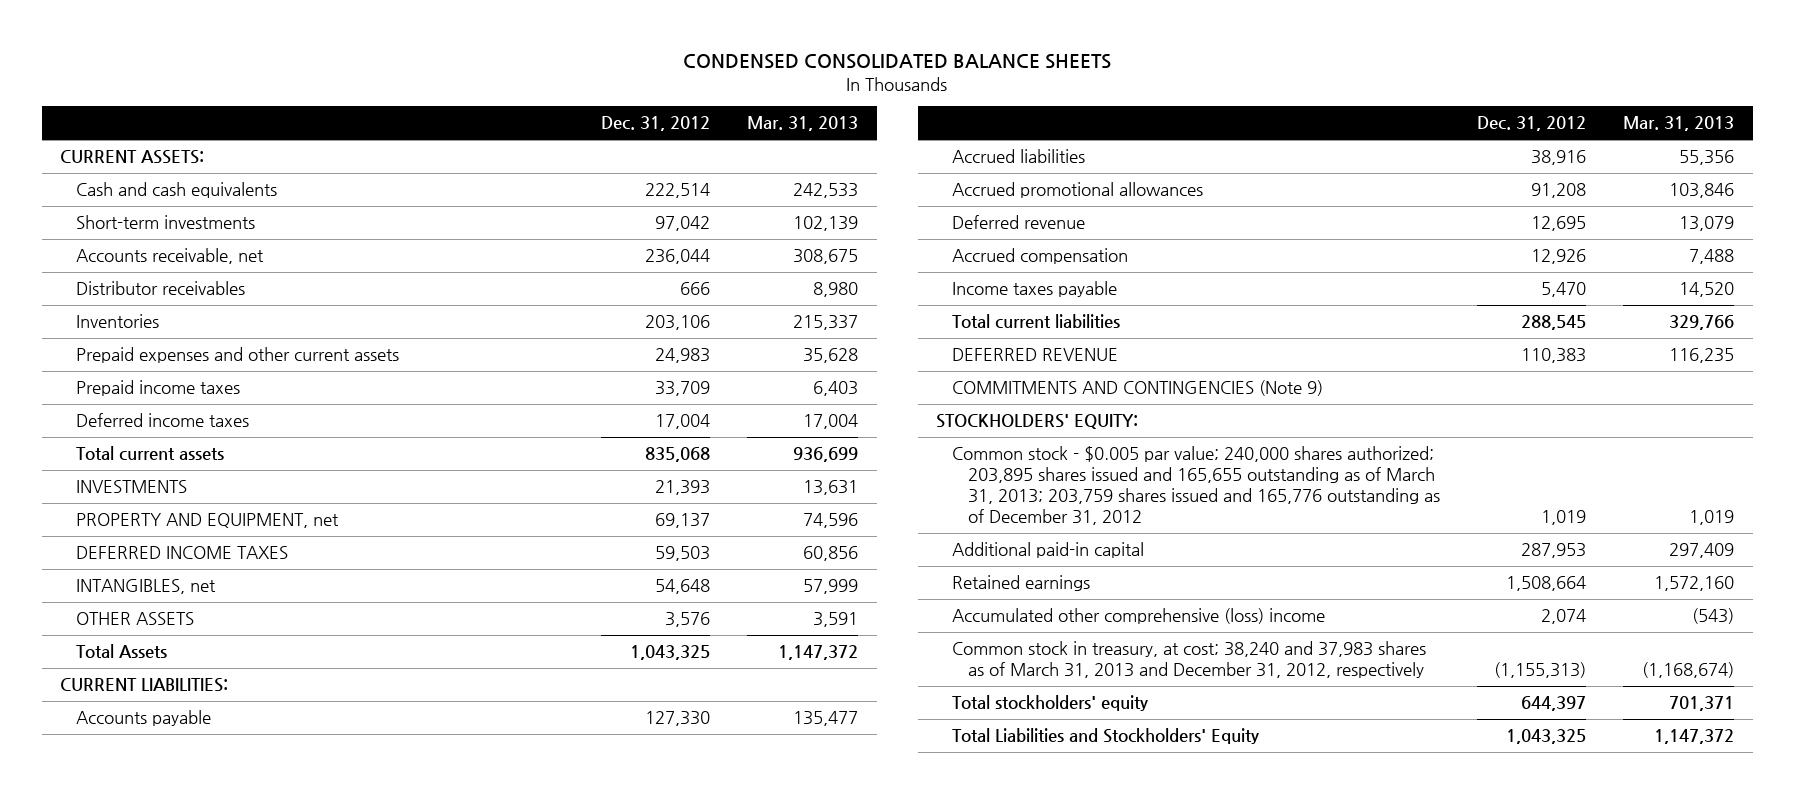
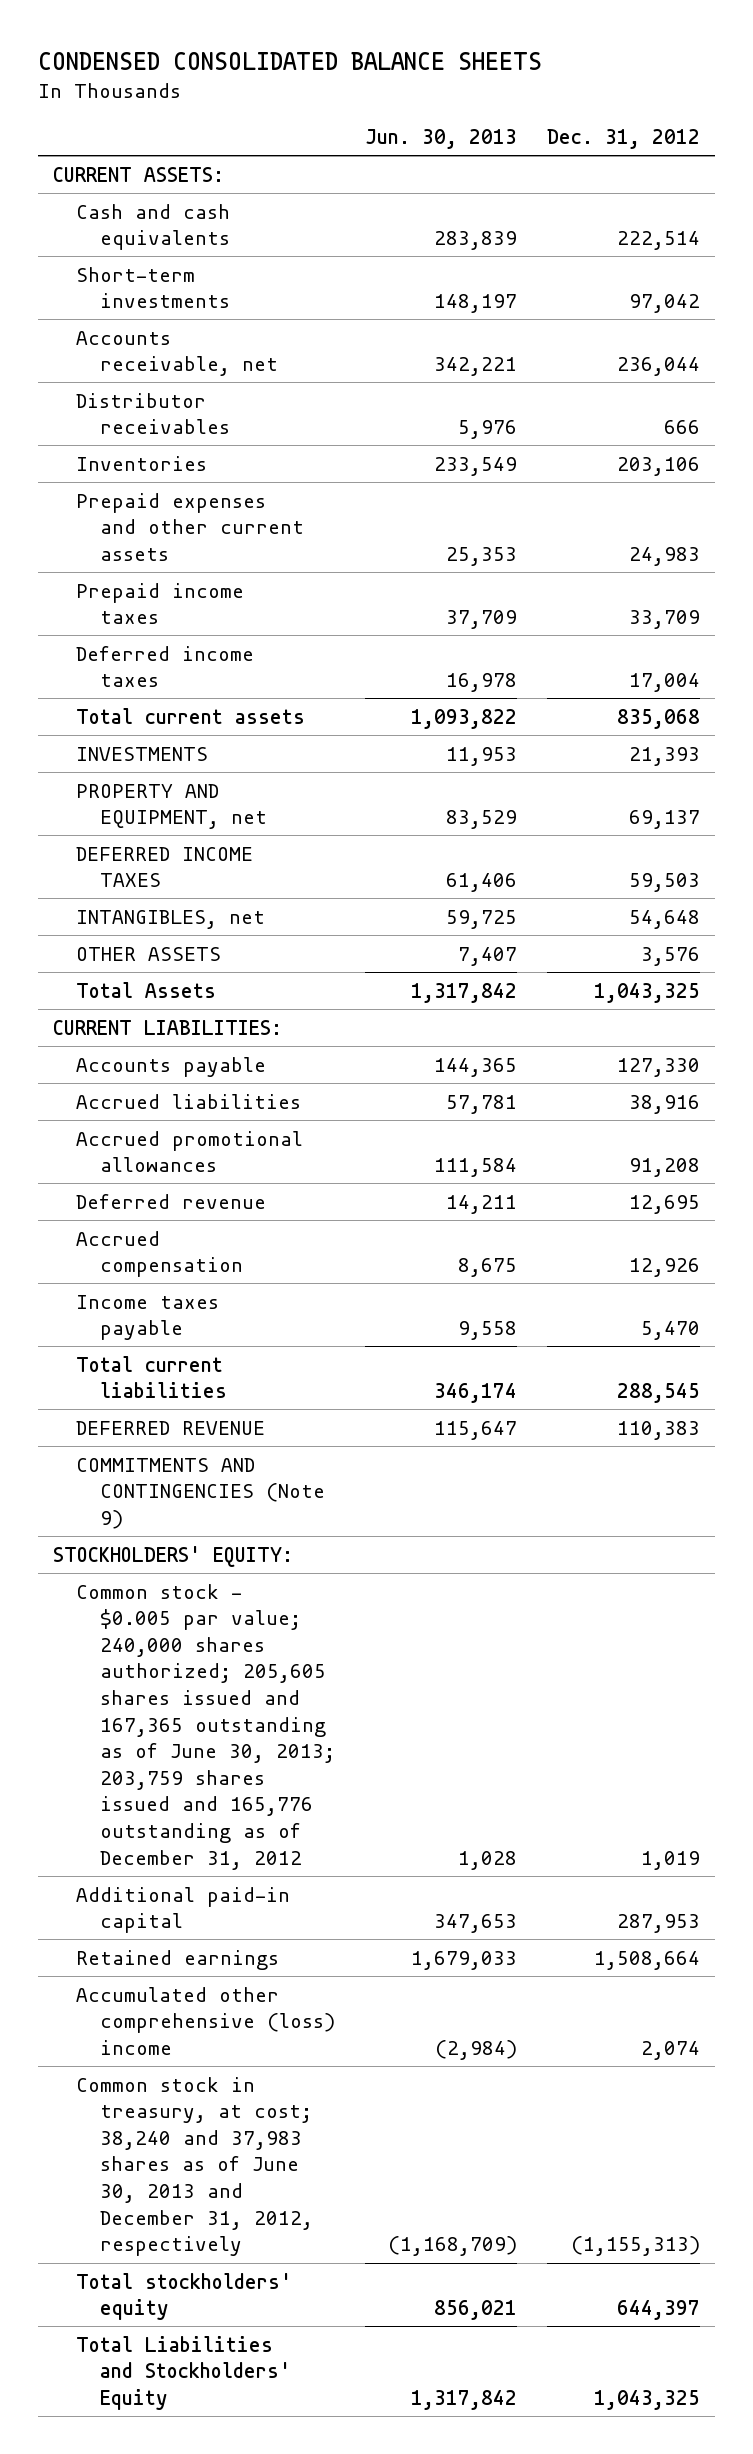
- | Dec. 31, 2012 | Mar. 31, 2013
+ | Jun. 30, 2013 | Dec. 31, 2012
- Common stock - $0.005 par value; 240,000 shares authorized; 203,895 shares issued and 165,655 outstanding as of March 31, 2013; 203,759 shares issued and 165,776 outstanding as of December 31, 2012 | 1,019 | 1,019
+ Common stock - $0.005 par value; 240,000 shares authorized; 205,605 shares issued and 167,365 outstanding as of June 30, 2013; 203,759 shares issued and 165,776 outstanding as of December 31, 2012 | 1,028 | 1,019
- Common stock in treasury, at cost; 38,240 and 37,983 shares as of March 31, 2013 and December 31, 2012, respectively | (1,155,313) | (1,168,674)
+ Common stock in treasury, at cost; 38,240 and 37,983 shares as of June 30, 2013 and December 31, 2012, respectively | (1,168,709) | (1,155,313)

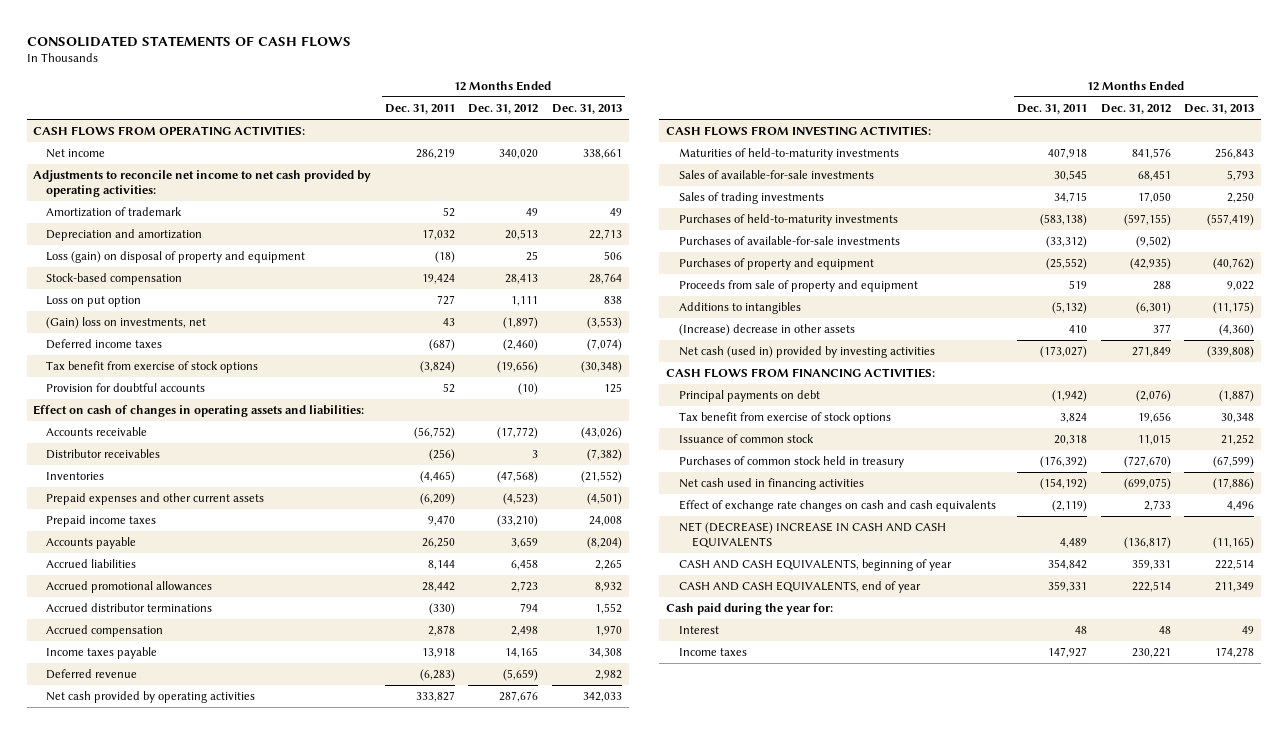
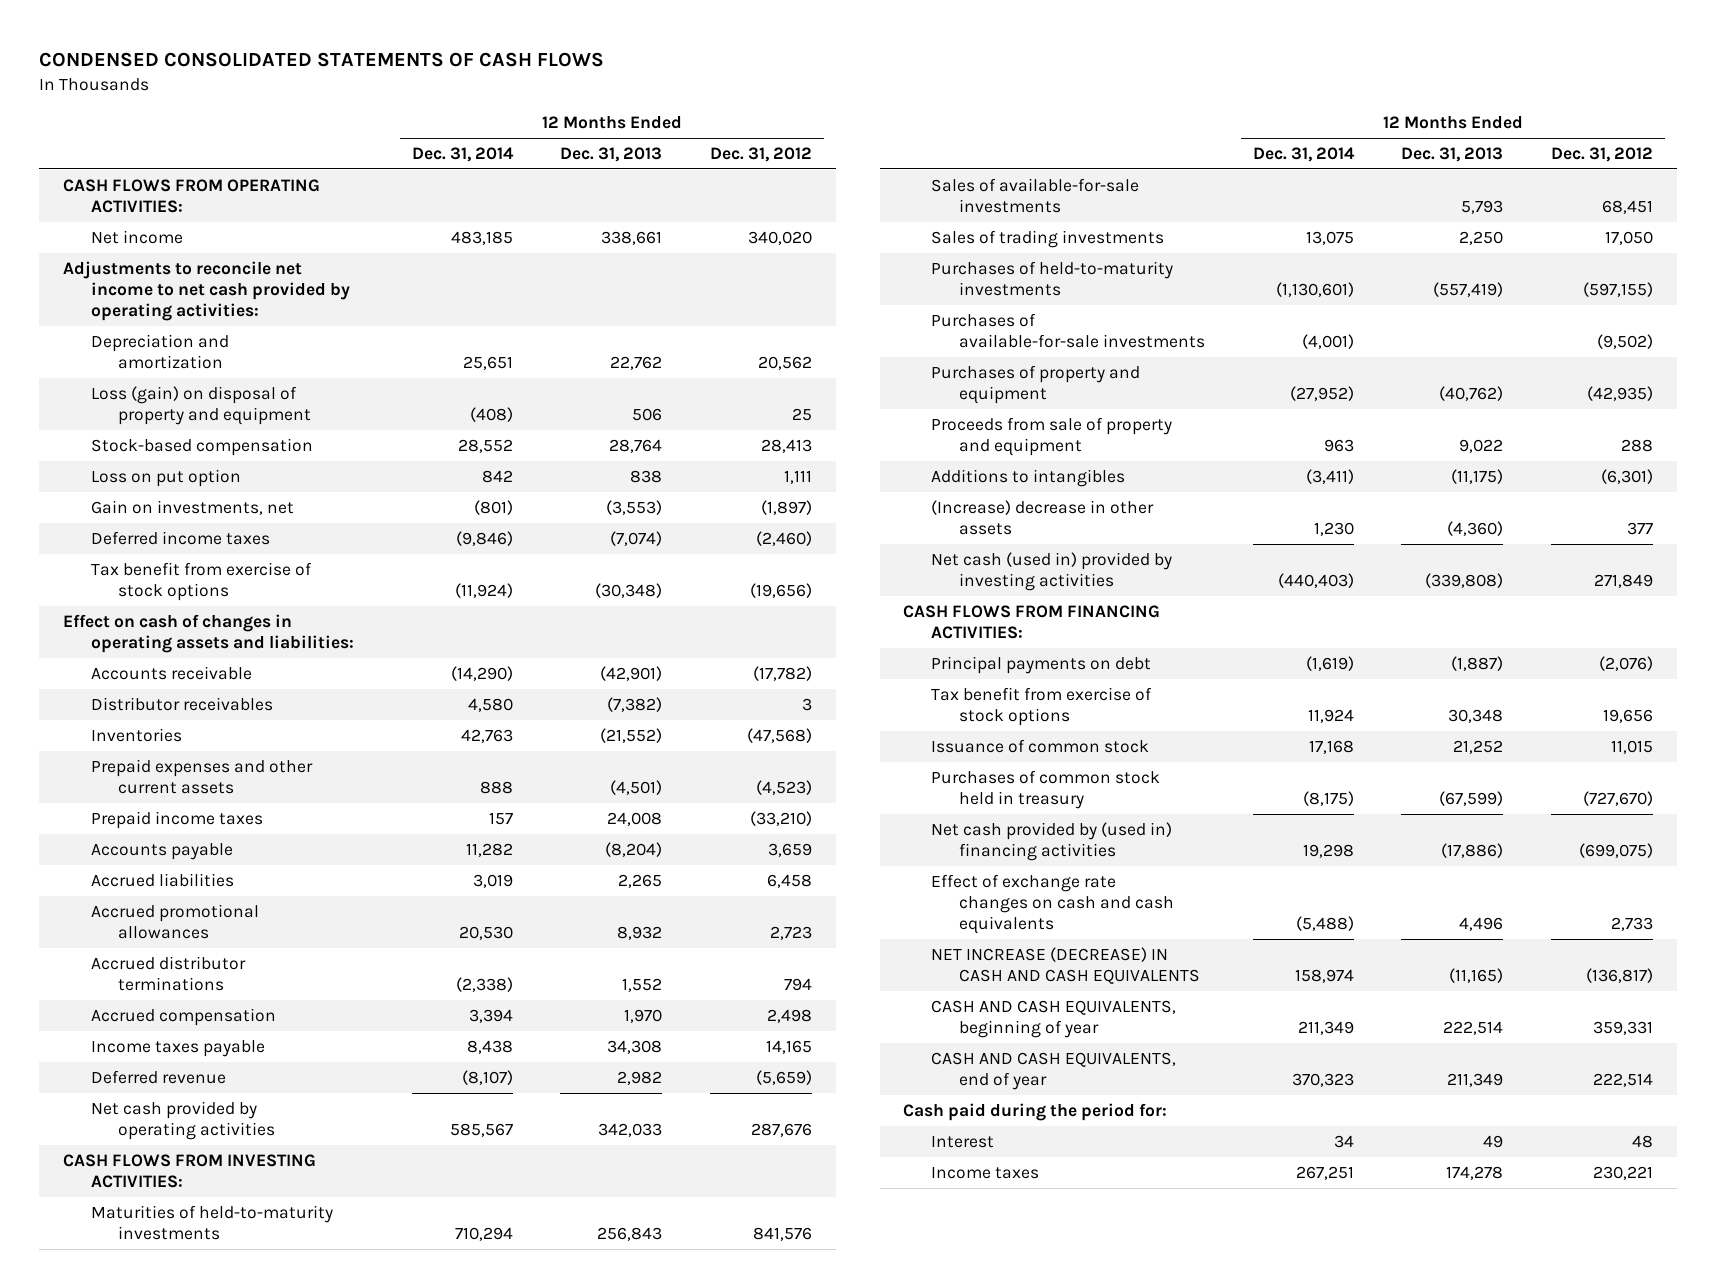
- CONSOLIDATED STATEMENTS OF CASH FLOWS
+ CONDENSED CONSOLIDATED STATEMENTS OF CASH FLOWS
- | 12 Months Ended Dec. 31, 2011 | 12 Months Ended Dec. 31, 2012 | 12 Months Ended Dec. 31, 2013
+ | 12 Months Ended Dec. 31, 2014 | 12 Months Ended Dec. 31, 2013 | 12 Months Ended Dec. 31, 2012
- Amortization of trademark | 52 | 49 | 49
- Depreciation and amortization | 17,032 | 20,513 | 22,713
+ Depreciation and amortization | 25,651 | 22,762 | 20,562
- (Gain) loss on investments, net | 43 | (1,897) | (3,553)
+ Gain on investments, net | (801) | (3,553) | (1,897)
- Provision for doubtful accounts | 52 | (10) | 125
- Accounts receivable | (56,752) | (17,772) | (43,026)
+ Accounts receivable | (14,290) | (42,901) | (17,782)
- Net cash used in financing activities | (154,192) | (699,075) | (17,886)
+ Net cash provided by (used in) financing activities | 19,298 | (17,886) | (699,075)
- NET (DECREASE) INCREASE IN CASH AND CASH EQUIVALENTS | 4,489 | (136,817) | (11,165)
+ NET INCREASE (DECREASE) IN CASH AND CASH EQUIVALENTS | 158,974 | (11,165) | (136,817)
- Cash paid during the year for:
+ Cash paid during the period for:

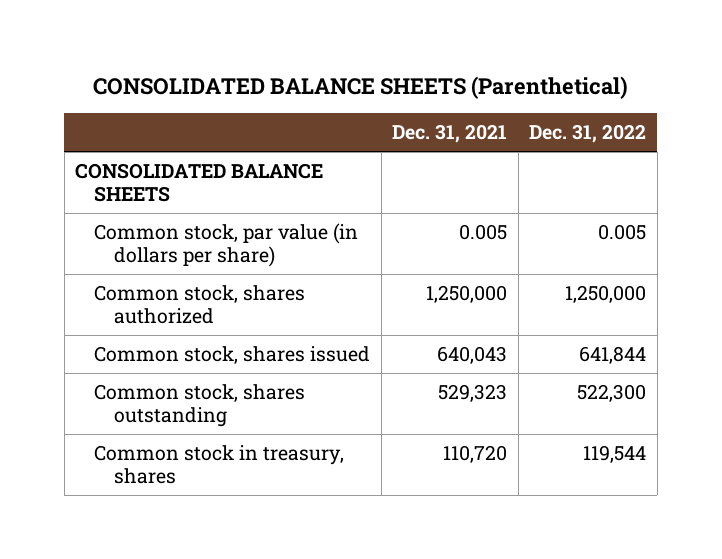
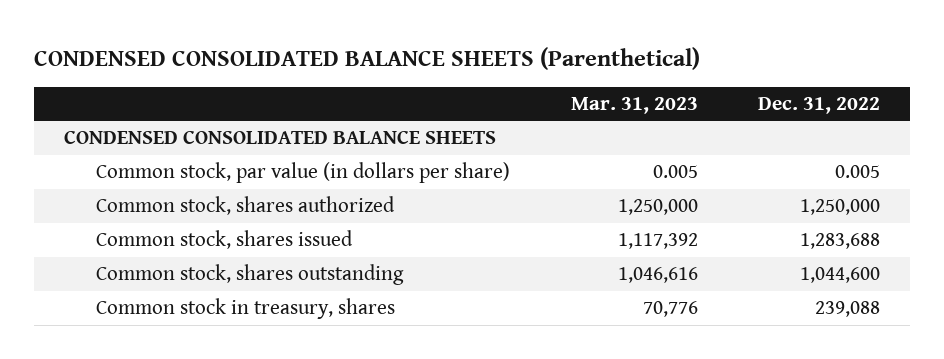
- CONSOLIDATED BALANCE SHEETS (Parenthetical)
+ CONDENSED CONSOLIDATED BALANCE SHEETS (Parenthetical)
- | Dec. 31, 2021 | Dec. 31, 2022
+ | Mar. 31, 2023 | Dec. 31, 2022
- CONSOLIDATED BALANCE SHEETS
+ CONDENSED CONSOLIDATED BALANCE SHEETS
- Common stock, shares issued | 640,043 | 641,844
- Common stock, shares outstanding | 529,323 | 522,300
- Common stock in treasury, shares | 110,720 | 119,544
+ Common stock, shares issued | 1,117,392 | 1,283,688
+ Common stock, shares outstanding | 1,046,616 | 1,044,600
+ Common stock in treasury, shares | 70,776 | 239,088

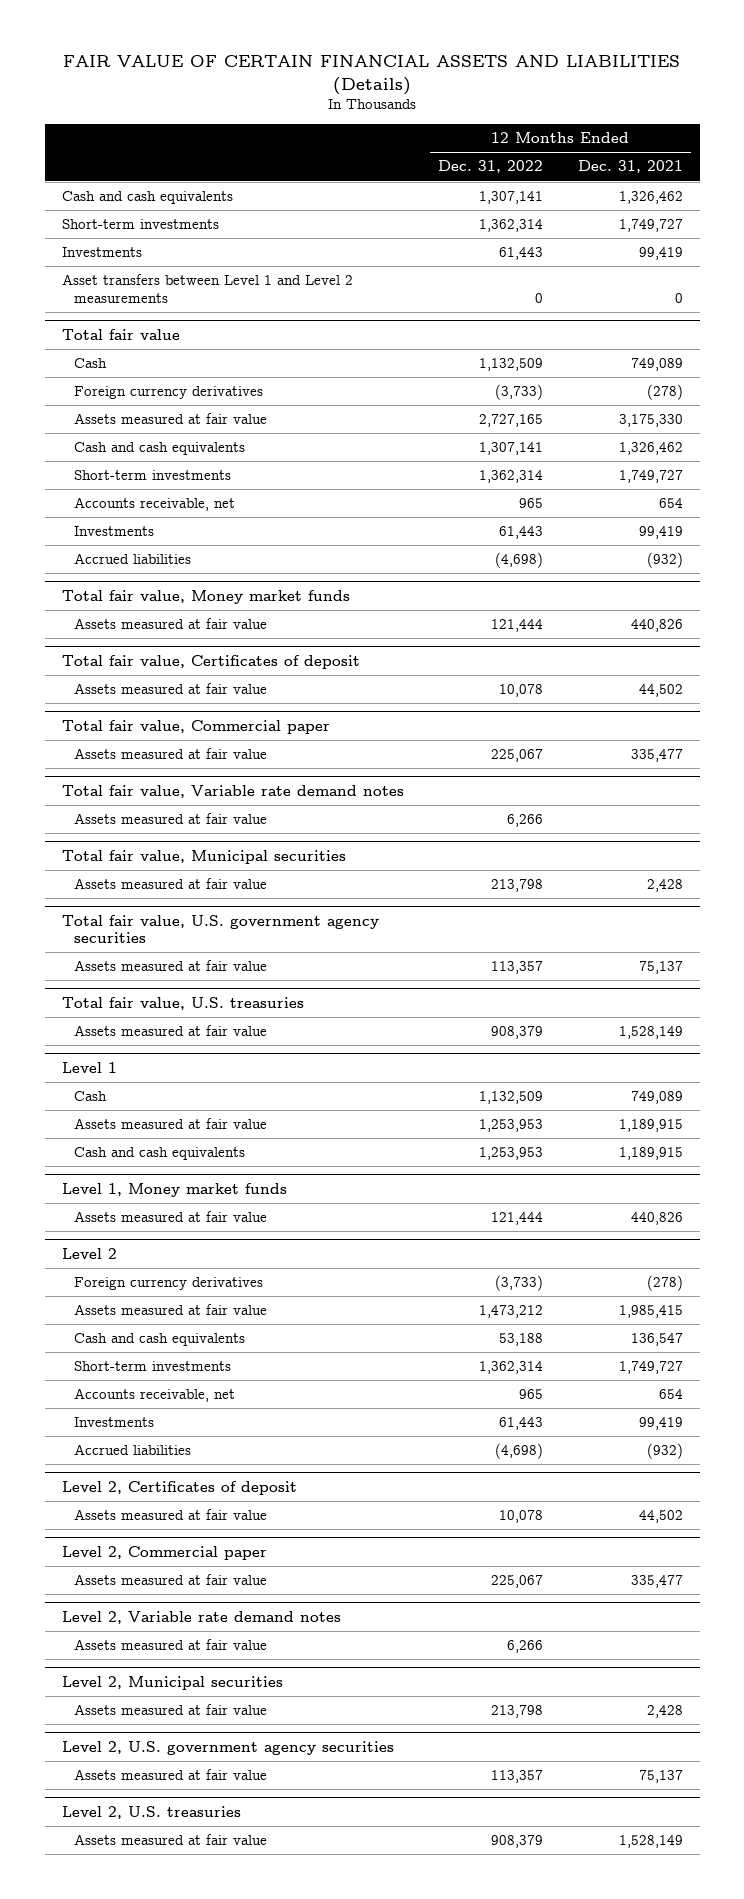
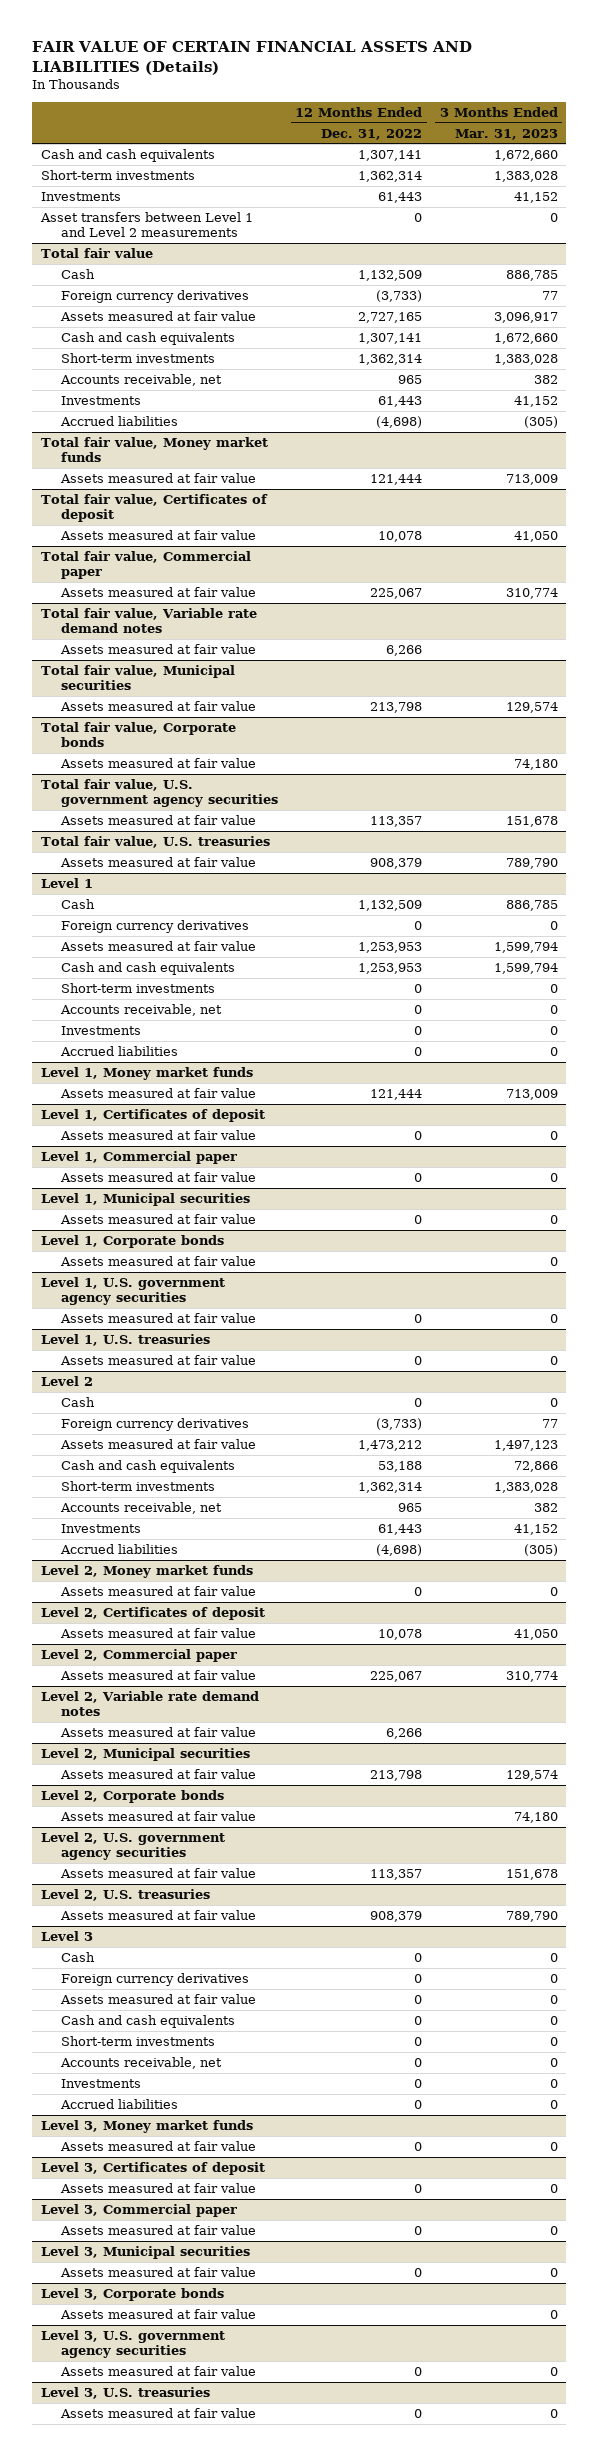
- | 12 Months Ended Dec. 31, 2022 | 12 Months Ended Dec. 31, 2021
+ | 12 Months Ended Dec. 31, 2022 | 3 Months Ended Mar. 31, 2023
+ Total fair value, Corporate bonds
+ Assets measured at fair value | | 74,180
@ Level 1
+ Foreign currency derivatives | 0 | 0
+ Short-term investments | 0 | 0
+ Accounts receivable, net | 0 | 0
+ Investments | 0 | 0
+ Accrued liabilities | 0 | 0
+ Level 1, Certificates of deposit
+ Assets measured at fair value | 0 | 0
+ Level 1, Commercial paper
+ Assets measured at fair value | 0 | 0
+ Level 1, Municipal securities
+ Assets measured at fair value | 0 | 0
+ Level 1, Corporate bonds
+ Assets measured at fair value | | 0
+ Level 1, U.S. government agency securities
+ Assets measured at fair value | 0 | 0
+ Level 1, U.S. treasuries
+ Assets measured at fair value | 0 | 0
@ Level 2
+ Cash | 0 | 0
+ Level 2, Money market funds
+ Assets measured at fair value | 0 | 0
+ Level 2, Corporate bonds
+ Assets measured at fair value | | 74,180
+ Level 3
+ Cash | 0 | 0
+ Foreign currency derivatives | 0 | 0
+ Assets measured at fair value | 0 | 0
+ Cash and cash equivalents | 0 | 0
+ Short-term investments | 0 | 0
+ Accounts receivable, net | 0 | 0
+ Investments | 0 | 0
+ Accrued liabilities | 0 | 0
+ Level 3, Money market funds
+ Assets measured at fair value | 0 | 0
+ Level 3, Certificates of deposit
+ Assets measured at fair value | 0 | 0
+ Level 3, Commercial paper
+ Assets measured at fair value | 0 | 0
+ Level 3, Municipal securities
+ Assets measured at fair value | 0 | 0
+ Level 3, Corporate bonds
+ Assets measured at fair value | | 0
+ Level 3, U.S. government agency securities
+ Assets measured at fair value | 0 | 0
+ Level 3, U.S. treasuries
+ Assets measured at fair value | 0 | 0

